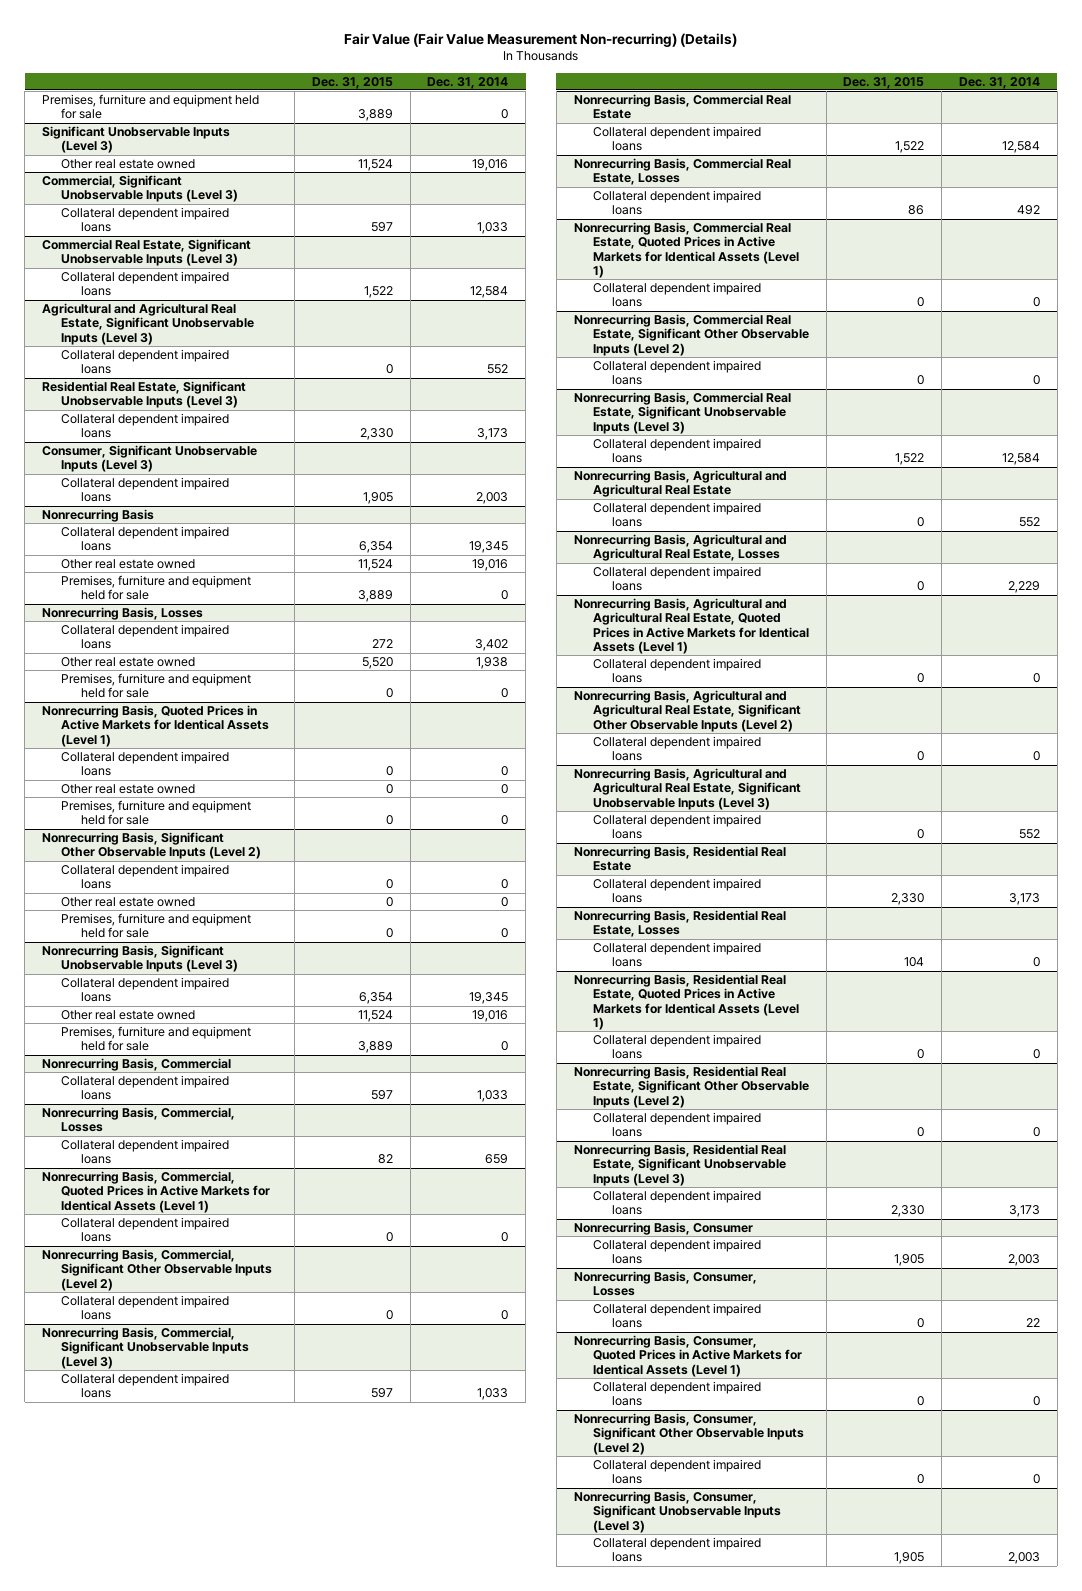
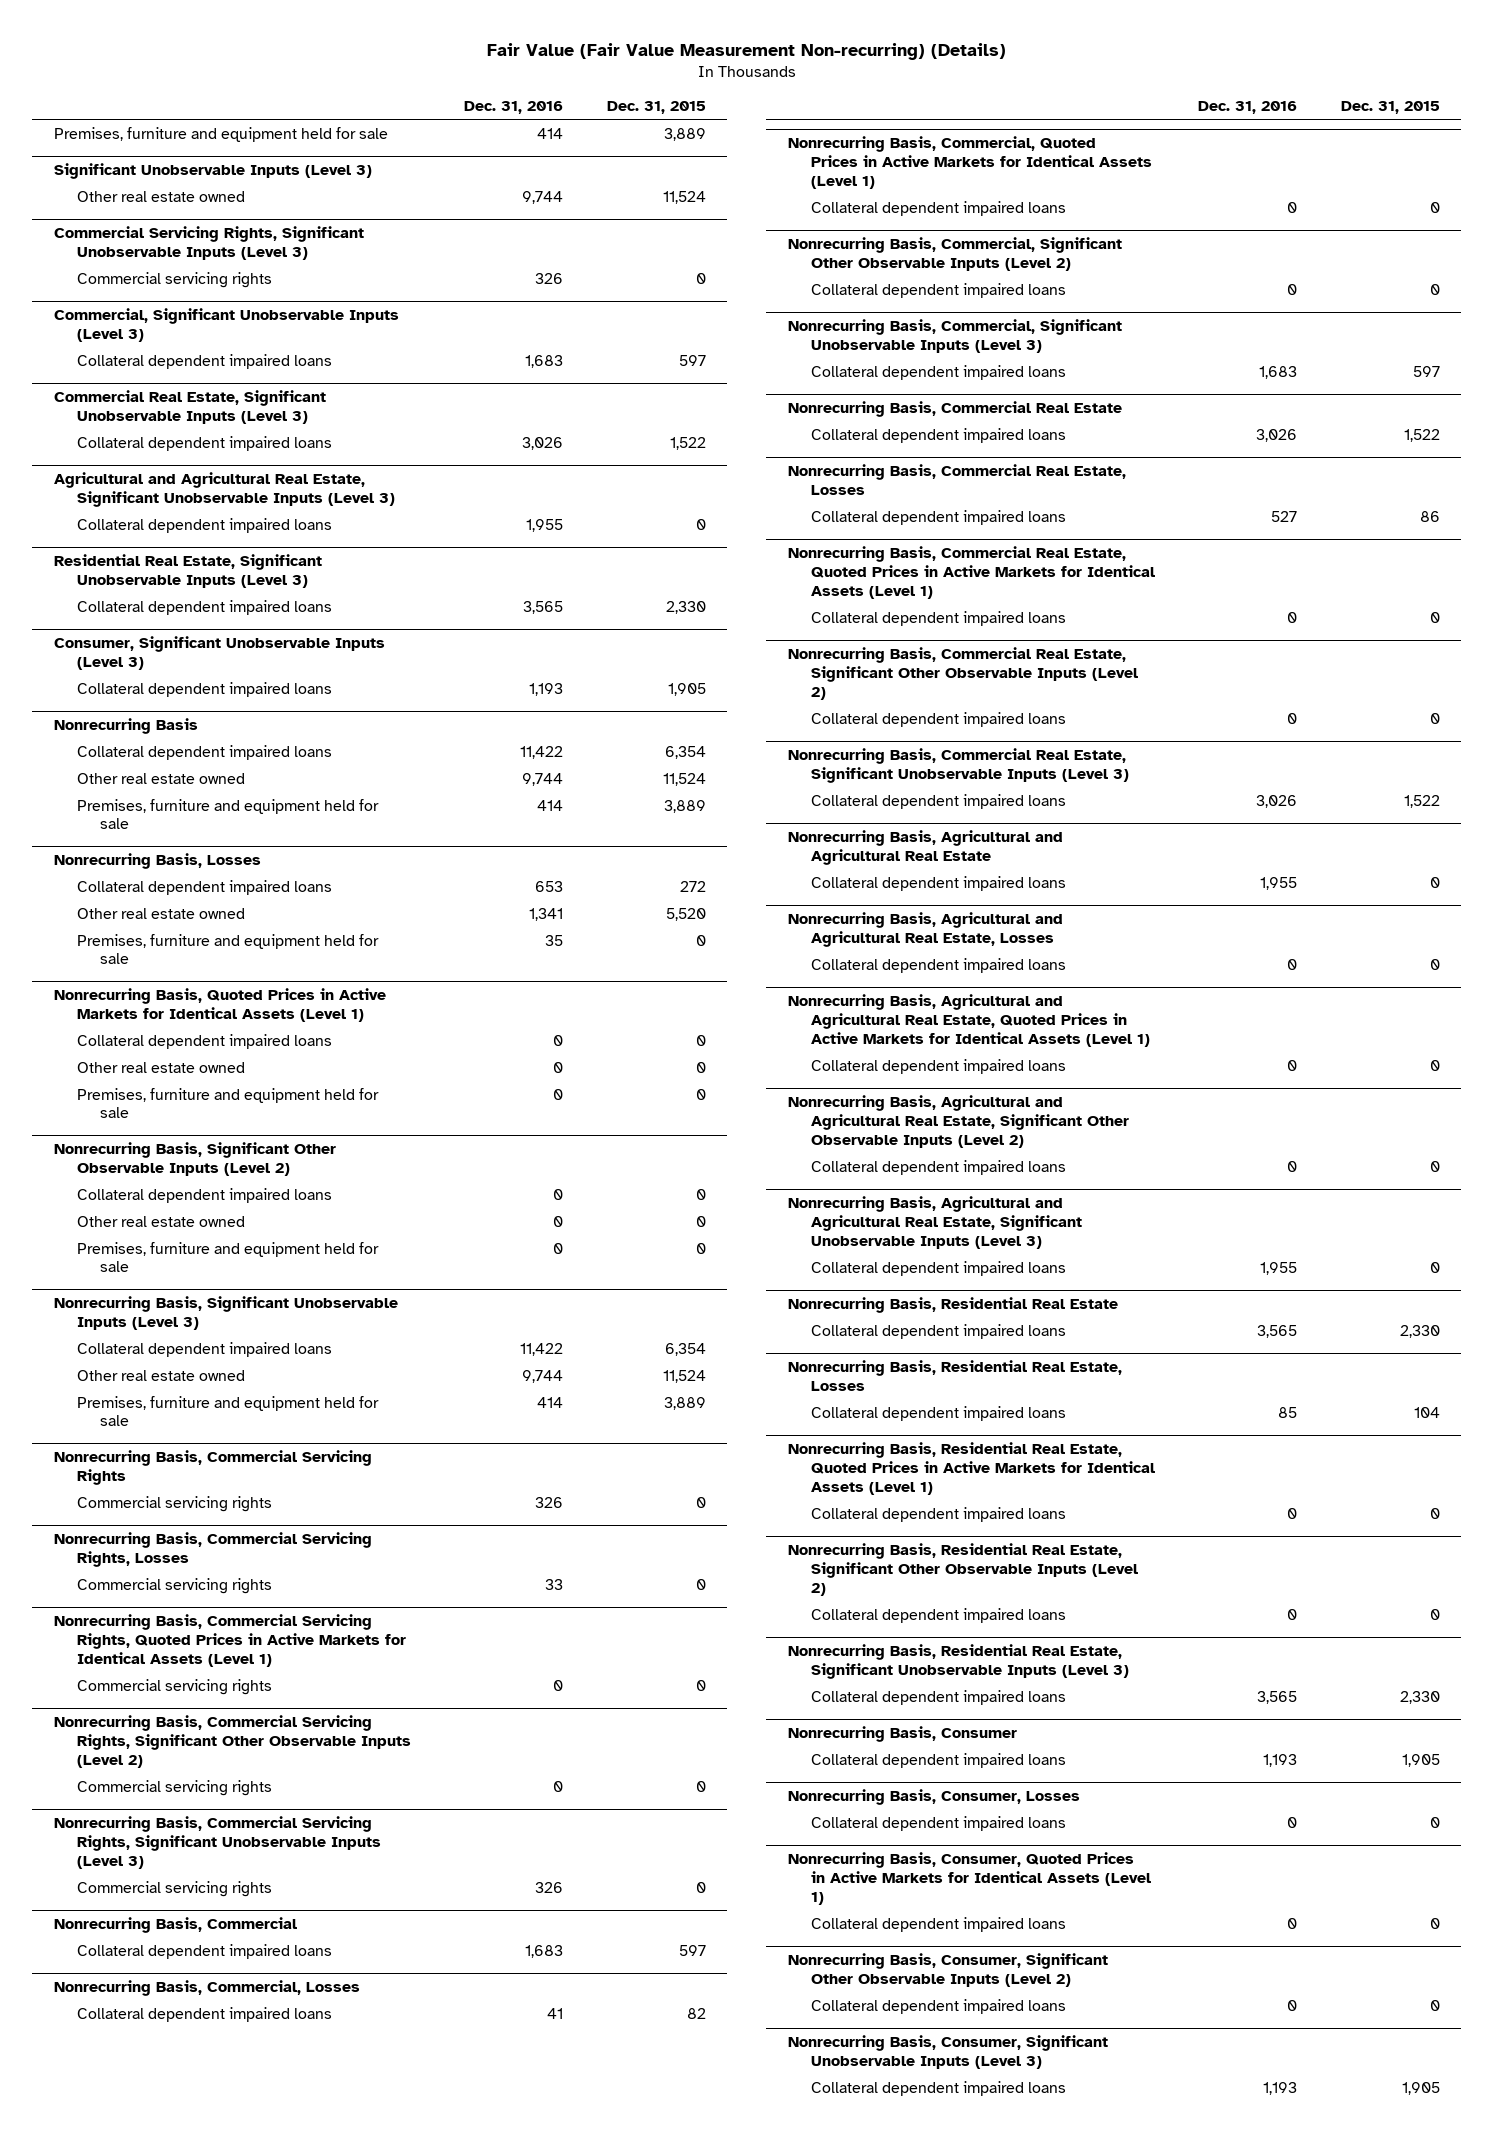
- | Dec. 31, 2015 | Dec. 31, 2014
+ | Dec. 31, 2016 | Dec. 31, 2015
+ Commercial Servicing Rights, Significant Unobservable Inputs (Level 3)
+ Commercial servicing rights | 326 | 0
+ Nonrecurring Basis, Commercial Servicing Rights
+ Commercial servicing rights | 326 | 0
+ Nonrecurring Basis, Commercial Servicing Rights, Losses
+ Commercial servicing rights | 33 | 0
+ Nonrecurring Basis, Commercial Servicing Rights, Quoted Prices in Active Markets for Identical Assets (Level 1)
+ Commercial servicing rights | 0 | 0
+ Nonrecurring Basis, Commercial Servicing Rights, Significant Other Observable Inputs (Level 2)
+ Commercial servicing rights | 0 | 0
+ Nonrecurring Basis, Commercial Servicing Rights, Significant Unobservable Inputs (Level 3)
+ Commercial servicing rights | 326 | 0

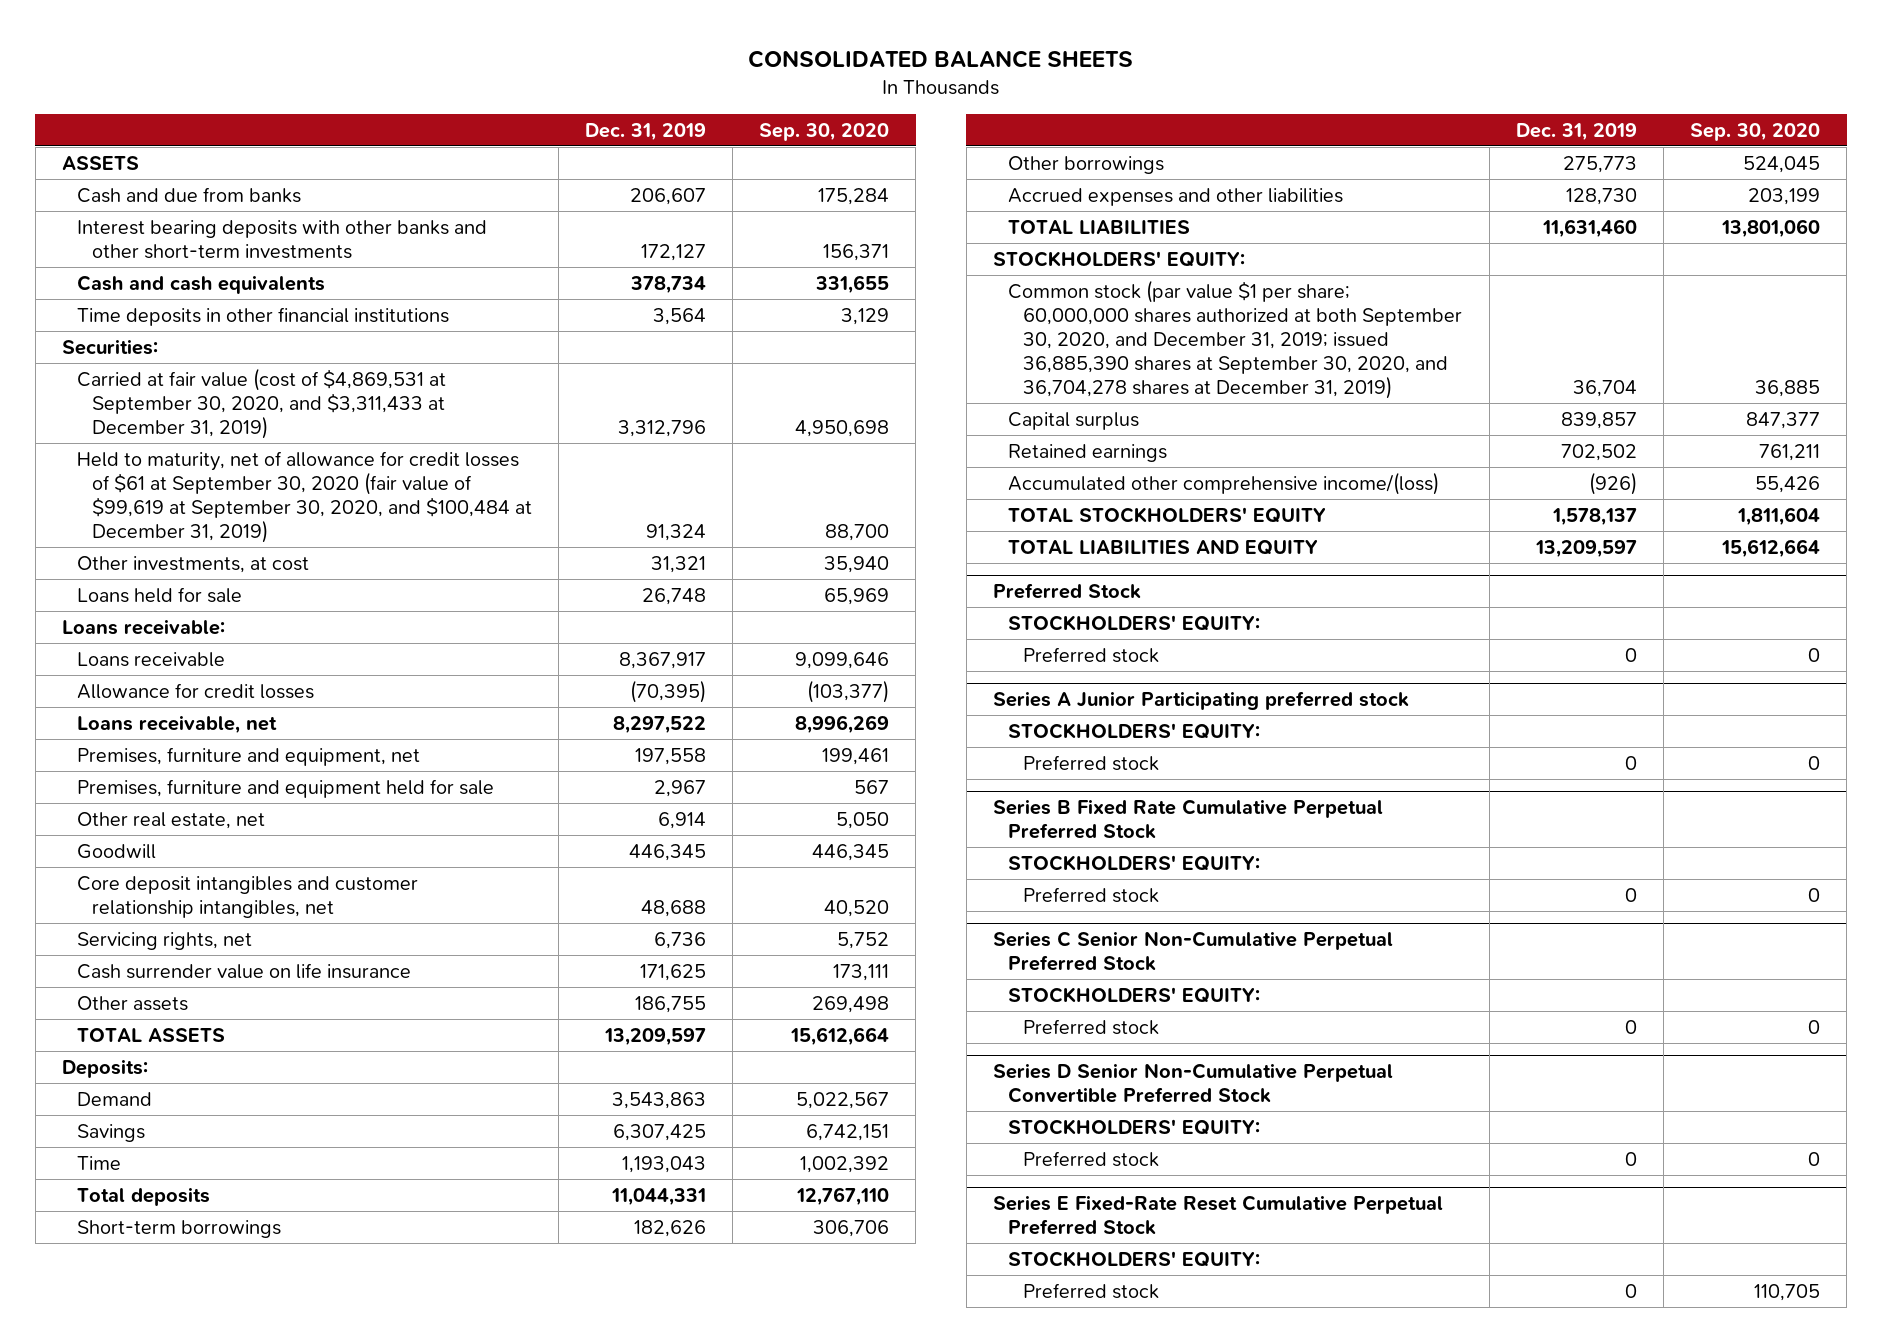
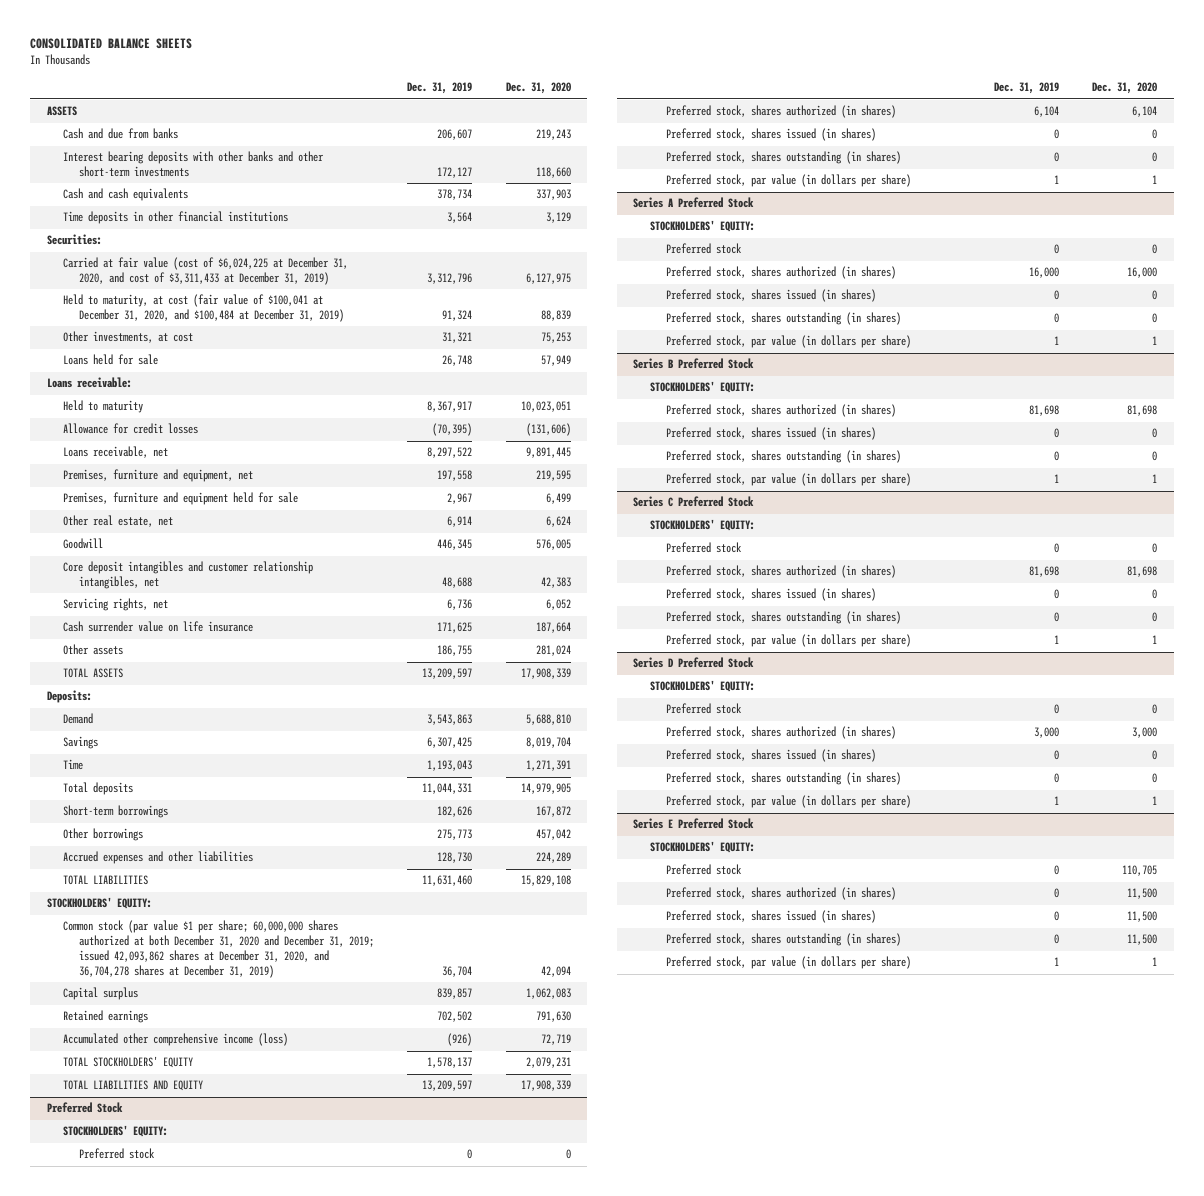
- | Dec. 31, 2019 | Sep. 30, 2020
+ | Dec. 31, 2019 | Dec. 31, 2020
- Carried at fair value (cost of $4,869,531 at September 30, 2020, and $3,311,433 at December 31, 2019) | 3,312,796 | 4,950,698
- Held to maturity, net of allowance for credit losses of $61 at September 30, 2020 (fair value of $99,619 at September 30, 2020, and $100,484 at December 31, 2019) | 91,324 | 88,700
+ Carried at fair value (cost of $6,024,225 at December 31, 2020, and cost of $3,311,433 at December 31, 2019) | 3,312,796 | 6,127,975
+ Held to maturity, at cost (fair value of $100,041 at December 31, 2020, and $100,484 at December 31, 2019) | 91,324 | 88,839
- Loans receivable | 8,367,917 | 9,099,646
+ Held to maturity | 8,367,917 | 10,023,051
- Common stock (par value $1 per share; 60,000,000 shares authorized at both September 30, 2020, and December 31, 2019; issued 36,885,390 shares at September 30, 2020, and 36,704,278 shares at December 31, 2019) | 36,704 | 36,885
+ Common stock (par value $1 per share; 60,000,000 shares authorized at both December 31, 2020 and December 31, 2019; issued 42,093,862 shares at December 31, 2020, and 36,704,278 shares at December 31, 2019) | 36,704 | 42,094
- Accumulated other comprehensive income/(loss) | (926) | 55,426
+ Accumulated other comprehensive income (loss) | (926) | 72,719
- Series A Junior Participating preferred stock
@ Preferred Stock
+ Preferred stock, shares authorized (in shares) | 6,104 | 6,104
+ Preferred stock, shares issued (in shares) | 0 | 0
+ Preferred stock, shares outstanding (in shares) | 0 | 0
+ Preferred stock, par value (in dollars per share) | 1 | 1
+ Series A Preferred Stock
- Series B Fixed Rate Cumulative Perpetual Preferred Stock
+ Preferred stock, shares authorized (in shares) | 16,000 | 16,000
+ Preferred stock, shares issued (in shares) | 0 | 0
+ Preferred stock, shares outstanding (in shares) | 0 | 0
+ Preferred stock, par value (in dollars per share) | 1 | 1
+ Series B Preferred Stock
- Preferred stock | 0 | 0
- Series C Senior Non-Cumulative Perpetual Preferred Stock
+ Preferred stock, shares authorized (in shares) | 81,698 | 81,698
+ Preferred stock, shares issued (in shares) | 0 | 0
+ Preferred stock, shares outstanding (in shares) | 0 | 0
+ Preferred stock, par value (in dollars per share) | 1 | 1
+ Series C Preferred Stock
- Series D Senior Non-Cumulative Perpetual Convertible Preferred Stock
+ Preferred stock, shares authorized (in shares) | 81,698 | 81,698
+ Preferred stock, shares issued (in shares) | 0 | 0
+ Preferred stock, shares outstanding (in shares) | 0 | 0
+ Preferred stock, par value (in dollars per share) | 1 | 1
+ Series D Preferred Stock
- Series E Fixed-Rate Reset Cumulative Perpetual Preferred Stock
+ Preferred stock, shares authorized (in shares) | 3,000 | 3,000
+ Preferred stock, shares issued (in shares) | 0 | 0
+ Preferred stock, shares outstanding (in shares) | 0 | 0
+ Preferred stock, par value (in dollars per share) | 1 | 1
+ Series E Preferred Stock
+ Preferred stock, shares authorized (in shares) | 0 | 11,500
+ Preferred stock, shares issued (in shares) | 0 | 11,500
+ Preferred stock, shares outstanding (in shares) | 0 | 11,500
+ Preferred stock, par value (in dollars per share) | 1 | 1

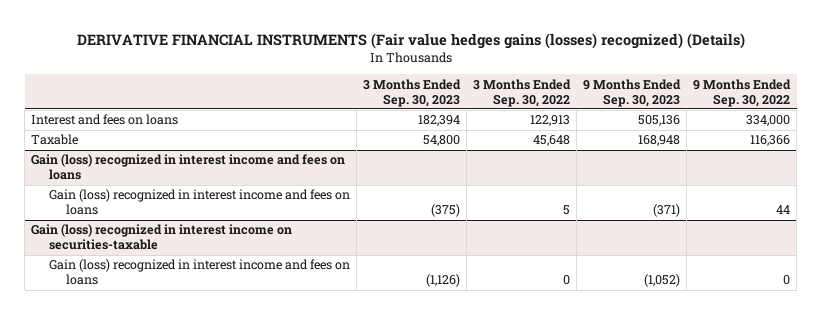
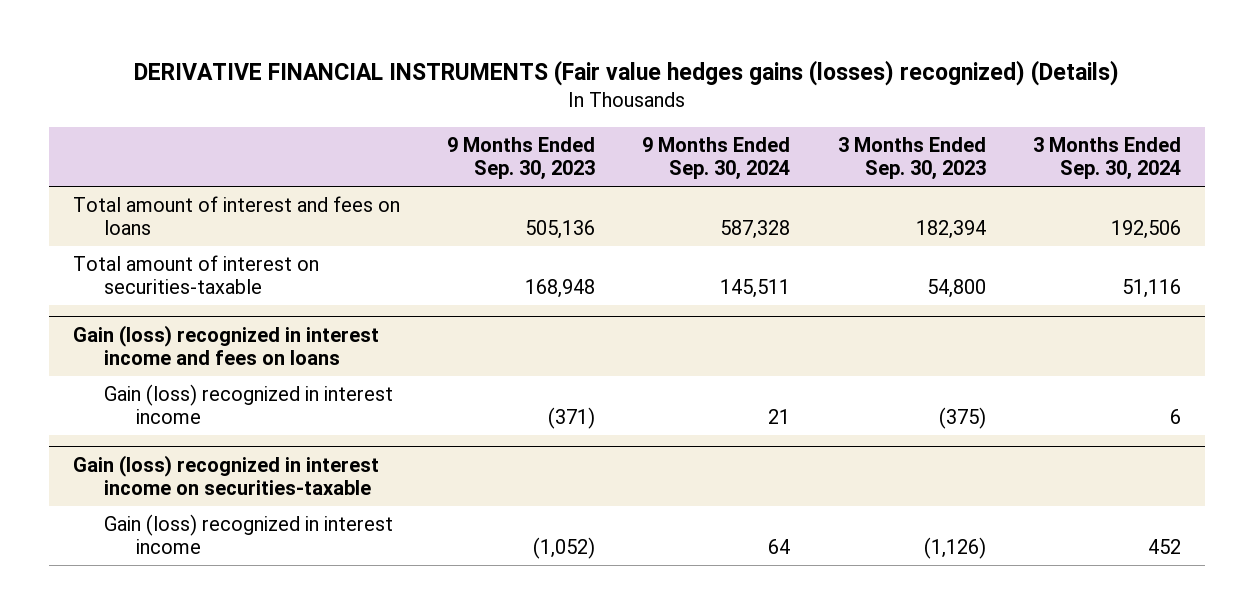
- | 3 Months Ended Sep. 30, 2023 | 3 Months Ended Sep. 30, 2022 | 9 Months Ended Sep. 30, 2023 | 9 Months Ended Sep. 30, 2022
+ | 9 Months Ended Sep. 30, 2023 | 9 Months Ended Sep. 30, 2024 | 3 Months Ended Sep. 30, 2023 | 3 Months Ended Sep. 30, 2024
- Interest and fees on loans | 182,394 | 122,913 | 505,136 | 334,000
- Taxable | 54,800 | 45,648 | 168,948 | 116,366
+ Total amount of interest and fees on loans | 505,136 | 587,328 | 182,394 | 192,506
+ Total amount of interest on securities-taxable | 168,948 | 145,511 | 54,800 | 51,116
@ Gain (loss) recognized in interest income and fees on loans
- Gain (loss) recognized in interest income and fees on loans | (375) | 5 | (371) | 44
+ Gain (loss) recognized in interest income | (371) | 21 | (375) | 6
@ Gain (loss) recognized in interest income on securities-taxable
- Gain (loss) recognized in interest income and fees on loans | (1,126) | 0 | (1,052) | 0
+ Gain (loss) recognized in interest income | (1,052) | 64 | (1,126) | 452

